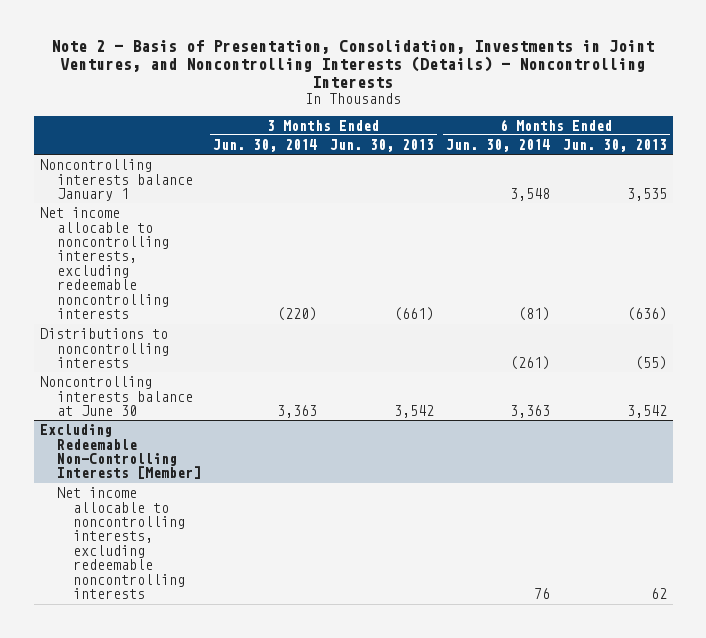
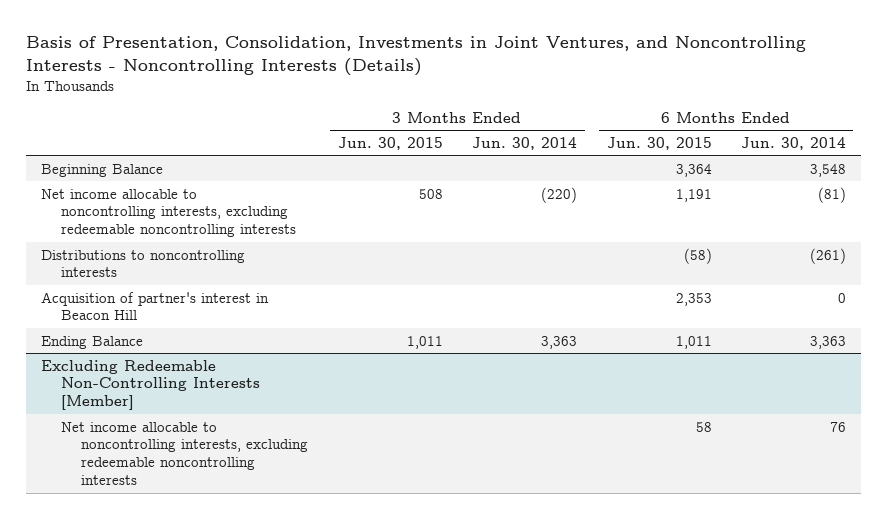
- Note 2 - Basis of Presentation, Consolidation, Investments in Joint Ventures, and Noncontrolling Interests (Details) - Noncontrolling Interests
+ Basis of Presentation, Consolidation, Investments in Joint Ventures, and Noncontrolling Interests - Noncontrolling Interests (Details)
- | 3 Months Ended Jun. 30, 2014 | 3 Months Ended Jun. 30, 2013 | 6 Months Ended Jun. 30, 2014 | 6 Months Ended Jun. 30, 2013
+ | 3 Months Ended Jun. 30, 2015 | 3 Months Ended Jun. 30, 2014 | 6 Months Ended Jun. 30, 2015 | 6 Months Ended Jun. 30, 2014
- Noncontrolling interests balance January 1 | | | 3,548 | 3,535
+ Beginning Balance | | | 3,364 | 3,548
- Noncontrolling interests balance at June 30 | 3,363 | 3,542 | 3,363 | 3,542
+ Acquisition of partner's interest in Beacon Hill | | | 2,353 | 0
+ Ending Balance | 1,011 | 3,363 | 1,011 | 3,363

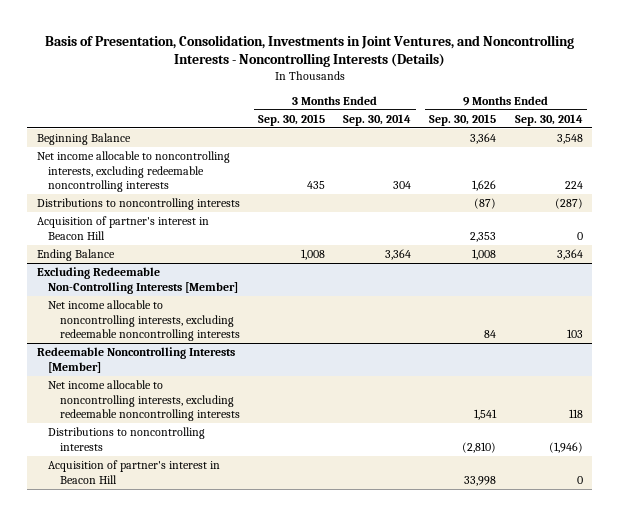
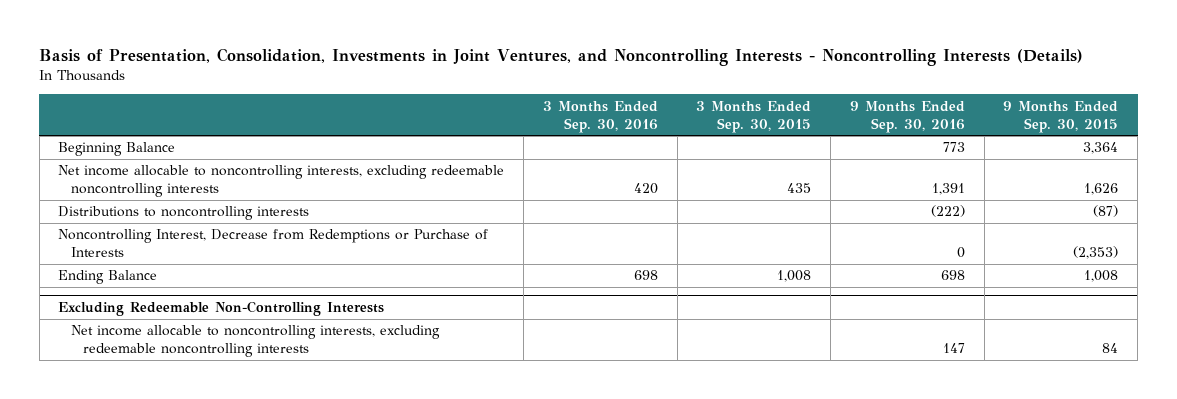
- | 3 Months Ended Sep. 30, 2015 | 3 Months Ended Sep. 30, 2014 | 9 Months Ended Sep. 30, 2015 | 9 Months Ended Sep. 30, 2014
+ | 3 Months Ended Sep. 30, 2016 | 3 Months Ended Sep. 30, 2015 | 9 Months Ended Sep. 30, 2016 | 9 Months Ended Sep. 30, 2015
- Acquisition of partner's interest in Beacon Hill | | | 2,353 | 0
+ Noncontrolling Interest, Decrease from Redemptions or Purchase of Interests | | | 0 | (2,353)
- Excluding Redeemable Non-Controlling Interests [Member]
+ Excluding Redeemable Non-Controlling Interests
- Redeemable Noncontrolling Interests [Member]
- Net income allocable to noncontrolling interests, excluding redeemable noncontrolling interests | | | 1,541 | 118
- Distributions to noncontrolling interests | | | (2,810) | (1,946)
- Acquisition of partner's interest in Beacon Hill | | | 33,998 | 0

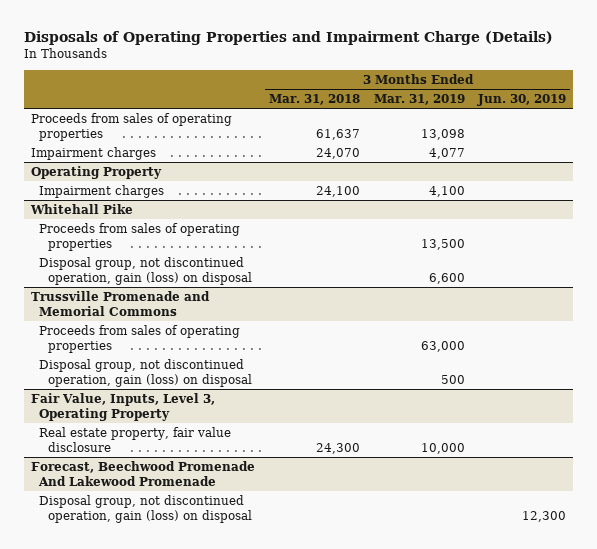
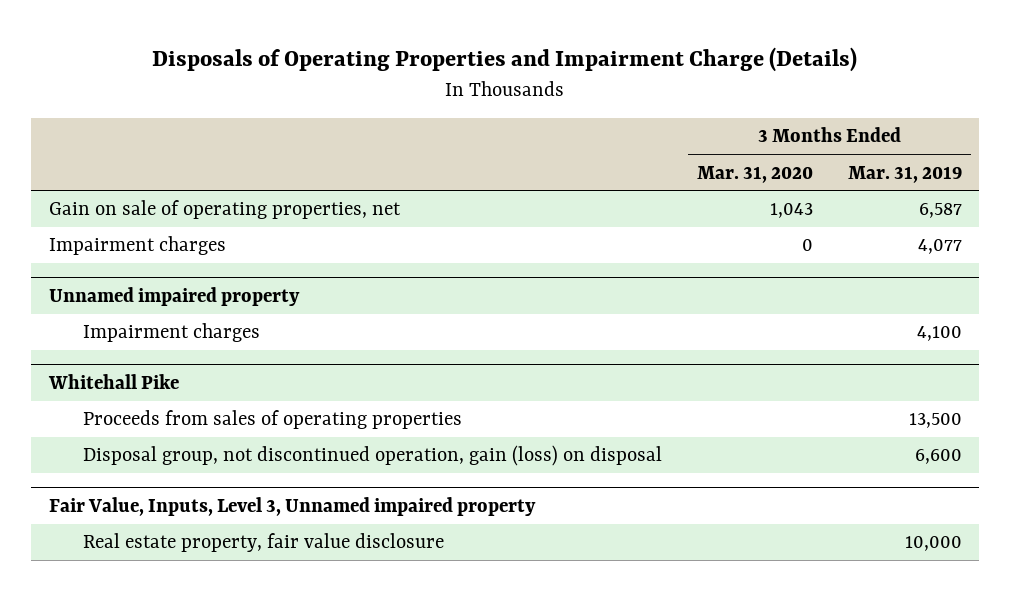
- | 3 Months Ended Mar. 31, 2018 | 3 Months Ended Mar. 31, 2019 | 3 Months Ended Jun. 30, 2019
+ | 3 Months Ended Mar. 31, 2020 | 3 Months Ended Mar. 31, 2019
- Proceeds from sales of operating properties | 61,637 | 13,098 |
+ Gain on sale of operating properties, net | 1,043 | 6,587
- Operating Property
+ Unnamed impaired property
- Trussville Promenade and Memorial Commons
- Proceeds from sales of operating properties | | 63,000 |
- Disposal group, not discontinued operation, gain (loss) on disposal | | 500 |
- Fair Value, Inputs, Level 3, Operating Property
+ Fair Value, Inputs, Level 3, Unnamed impaired property
- Forecast, Beechwood Promenade And Lakewood Promenade
- Disposal group, not discontinued operation, gain (loss) on disposal | | | 12,300

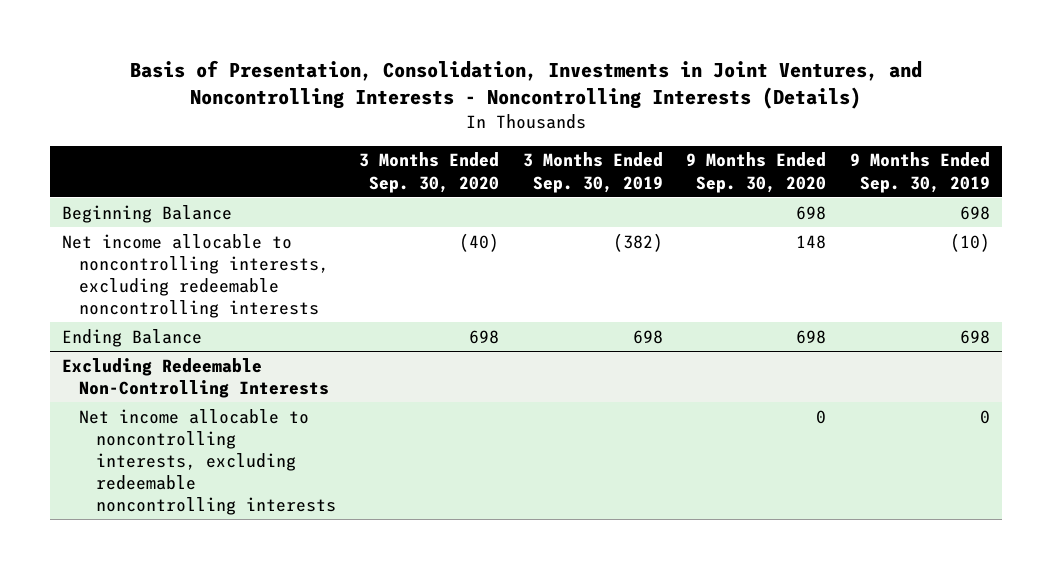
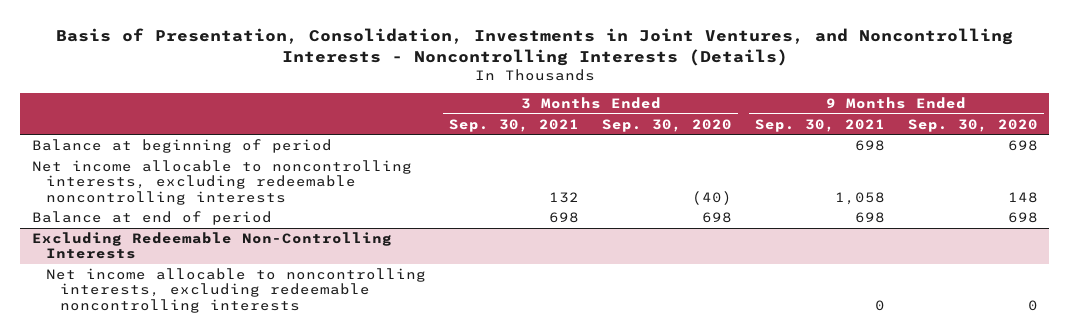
- | 3 Months Ended Sep. 30, 2020 | 3 Months Ended Sep. 30, 2019 | 9 Months Ended Sep. 30, 2020 | 9 Months Ended Sep. 30, 2019
+ | 3 Months Ended Sep. 30, 2021 | 3 Months Ended Sep. 30, 2020 | 9 Months Ended Sep. 30, 2021 | 9 Months Ended Sep. 30, 2020
- Beginning Balance | | | 698 | 698
+ Balance at beginning of period | | | 698 | 698
- Ending Balance | 698 | 698 | 698 | 698
+ Balance at end of period | 698 | 698 | 698 | 698

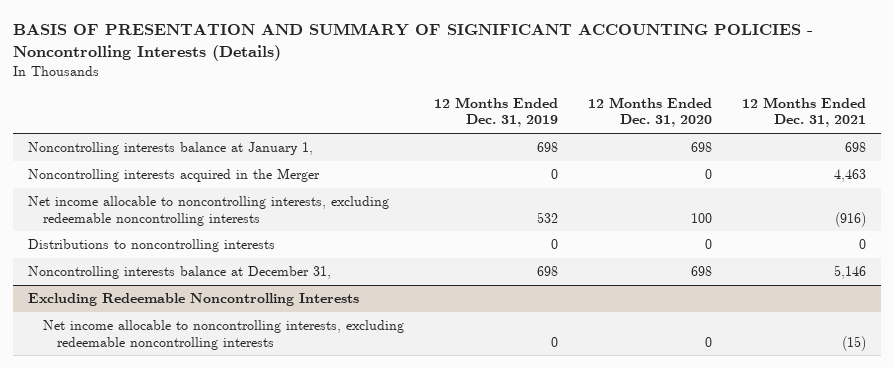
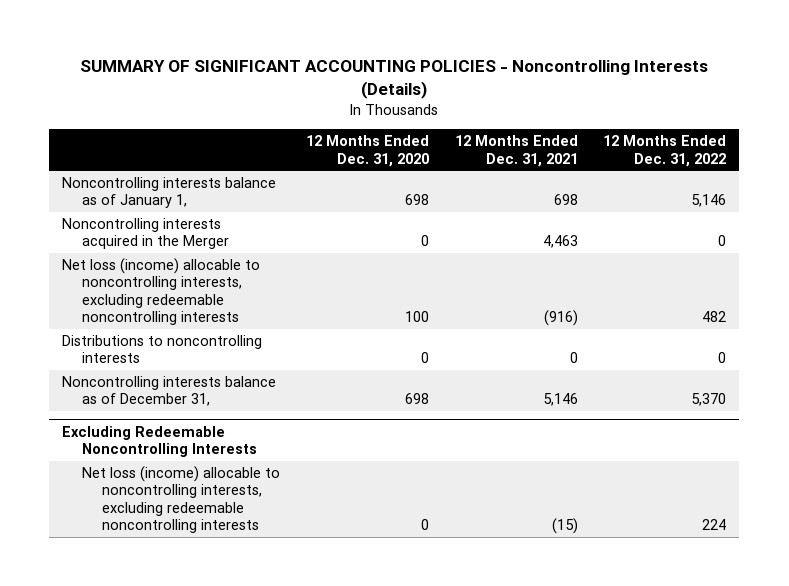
- BASIS OF PRESENTATION AND SUMMARY OF SIGNIFICANT ACCOUNTING POLICIES - Noncontrolling Interests (Details)
+ SUMMARY OF SIGNIFICANT ACCOUNTING POLICIES - Noncontrolling Interests (Details)
- | 12 Months Ended Dec. 31, 2019 | 12 Months Ended Dec. 31, 2020 | 12 Months Ended Dec. 31, 2021
+ | 12 Months Ended Dec. 31, 2020 | 12 Months Ended Dec. 31, 2021 | 12 Months Ended Dec. 31, 2022
- Noncontrolling interests balance at January 1, | 698 | 698 | 698
+ Noncontrolling interests balance as of January 1, | 698 | 698 | 5,146
- Net income allocable to noncontrolling interests, excluding redeemable noncontrolling interests | 532 | 100 | (916)
+ Net loss (income) allocable to noncontrolling interests, excluding redeemable noncontrolling interests | 100 | (916) | 482
- Noncontrolling interests balance at December 31, | 698 | 698 | 5,146
+ Noncontrolling interests balance as of December 31, | 698 | 5,146 | 5,370
@ Excluding Redeemable Noncontrolling Interests
- Net income allocable to noncontrolling interests, excluding redeemable noncontrolling interests | 0 | 0 | (15)
+ Net loss (income) allocable to noncontrolling interests, excluding redeemable noncontrolling interests | 0 | (15) | 224

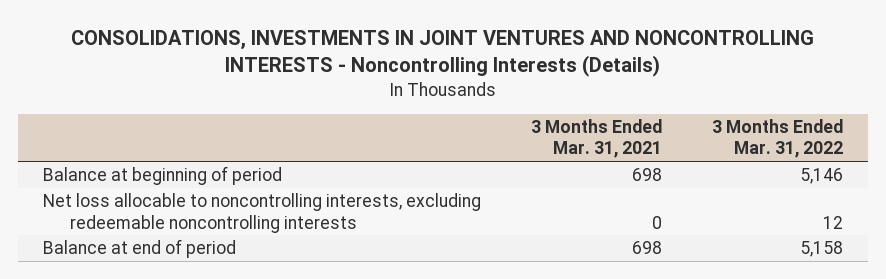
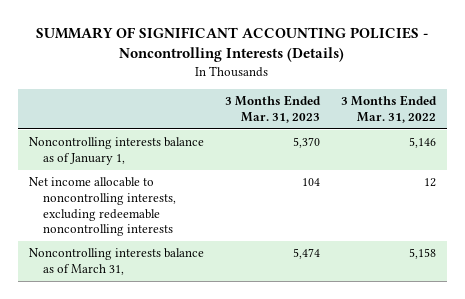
- CONSOLIDATIONS, INVESTMENTS IN JOINT VENTURES AND NONCONTROLLING INTERESTS - Noncontrolling Interests (Details)
+ SUMMARY OF SIGNIFICANT ACCOUNTING POLICIES - Noncontrolling Interests (Details)
- | 3 Months Ended Mar. 31, 2021 | 3 Months Ended Mar. 31, 2022
+ | 3 Months Ended Mar. 31, 2023 | 3 Months Ended Mar. 31, 2022
- Balance at beginning of period | 698 | 5,146
- Net loss allocable to noncontrolling interests, excluding redeemable noncontrolling interests | 0 | 12
- Balance at end of period | 698 | 5,158
+ Noncontrolling interests balance as of January 1, | 5,370 | 5,146
+ Net income allocable to noncontrolling interests, excluding redeemable noncontrolling interests | 104 | 12
+ Noncontrolling interests balance as of March 31, | 5,474 | 5,158

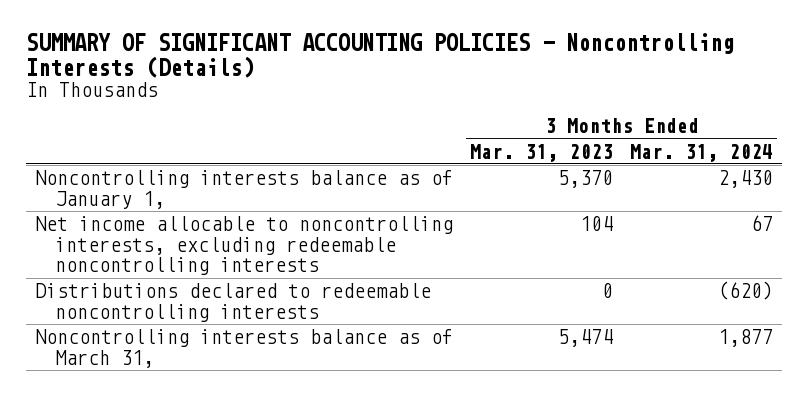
- | 3 Months Ended Mar. 31, 2023 | 3 Months Ended Mar. 31, 2022
+ | 3 Months Ended Mar. 31, 2023 | 3 Months Ended Mar. 31, 2024
+ Distributions declared to redeemable noncontrolling interests | 0 | (620)

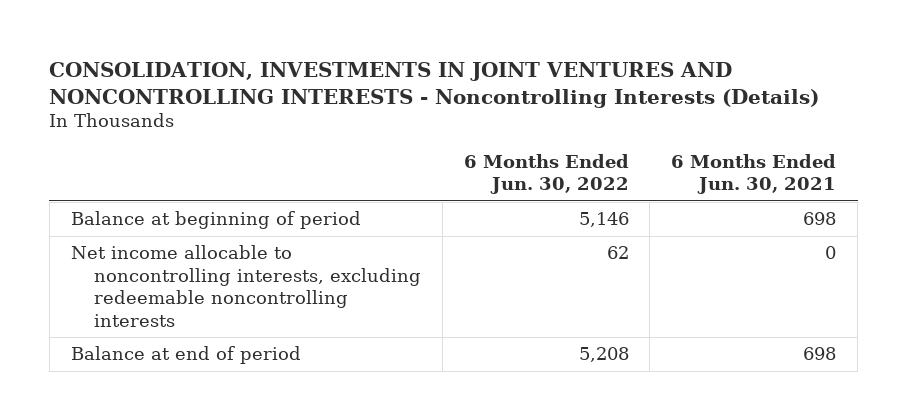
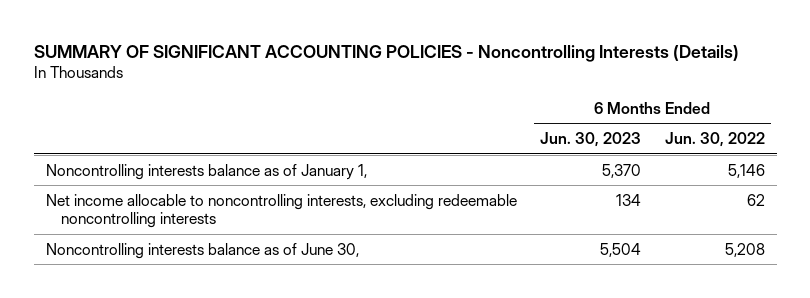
- CONSOLIDATION, INVESTMENTS IN JOINT VENTURES AND NONCONTROLLING INTERESTS - Noncontrolling Interests (Details)
+ SUMMARY OF SIGNIFICANT ACCOUNTING POLICIES - Noncontrolling Interests (Details)
- | 6 Months Ended Jun. 30, 2022 | 6 Months Ended Jun. 30, 2021
+ | 6 Months Ended Jun. 30, 2023 | 6 Months Ended Jun. 30, 2022
- Balance at beginning of period | 5,146 | 698
+ Noncontrolling interests balance as of January 1, | 5,370 | 5,146
- Balance at end of period | 5,208 | 698
+ Noncontrolling interests balance as of June 30, | 5,504 | 5,208

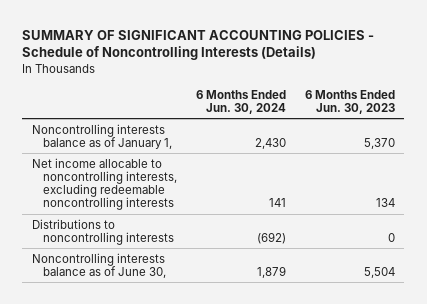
- SUMMARY OF SIGNIFICANT ACCOUNTING POLICIES - Noncontrolling Interests (Details)
+ SUMMARY OF SIGNIFICANT ACCOUNTING POLICIES - Schedule of Noncontrolling Interests (Details)
- | 6 Months Ended Jun. 30, 2023 | 6 Months Ended Jun. 30, 2022
+ | 6 Months Ended Jun. 30, 2024 | 6 Months Ended Jun. 30, 2023
+ Distributions to noncontrolling interests | (692) | 0

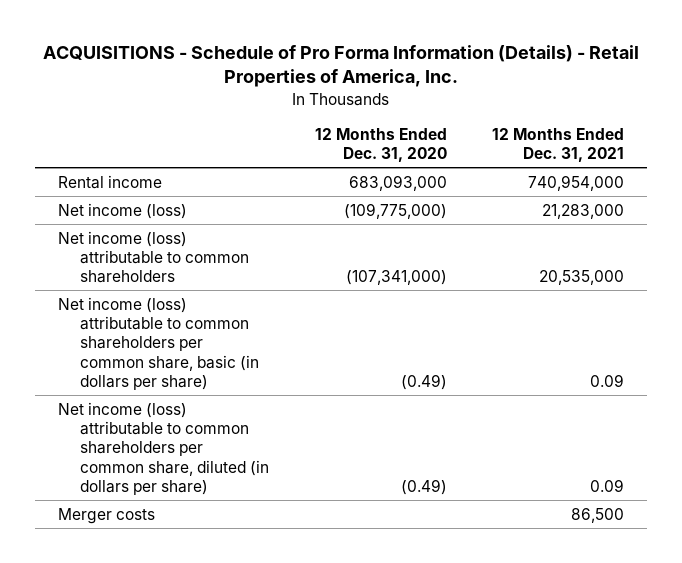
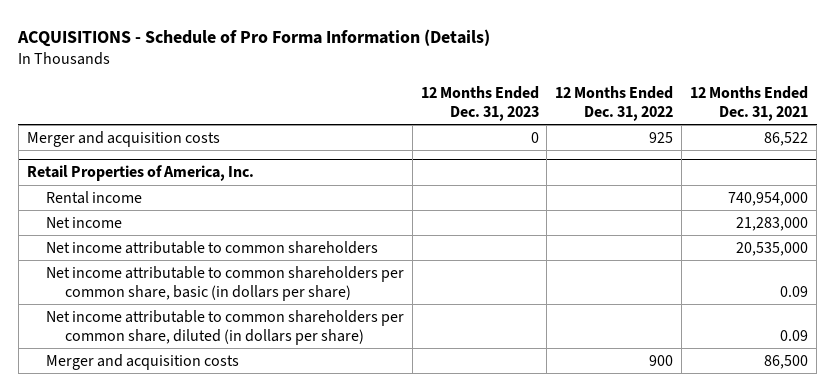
- ACQUISITIONS - Schedule of Pro Forma Information (Details) - Retail Properties of America, Inc.
+ ACQUISITIONS - Schedule of Pro Forma Information (Details)
- | 12 Months Ended Dec. 31, 2020 | 12 Months Ended Dec. 31, 2021
+ | 12 Months Ended Dec. 31, 2023 | 12 Months Ended Dec. 31, 2022 | 12 Months Ended Dec. 31, 2021
+ Merger and acquisition costs | 0 | 925 | 86,522
+ Retail Properties of America, Inc.
- Net income (loss) | (109,775,000) | 21,283,000
- Net income (loss) attributable to common shareholders | (107,341,000) | 20,535,000
- Net income (loss) attributable to common shareholders per common share, basic (in dollars per share) | (0.49) | 0.09
- Net income (loss) attributable to common shareholders per common share, diluted (in dollars per share) | (0.49) | 0.09
- Merger costs | | 86,500
+ Net income | | | 21,283,000
+ Net income attributable to common shareholders | | | 20,535,000
+ Net income attributable to common shareholders per common share, basic (in dollars per share) | | | 0.09
+ Net income attributable to common shareholders per common share, diluted (in dollars per share) | | | 0.09
+ Merger and acquisition costs | | 900 | 86,500

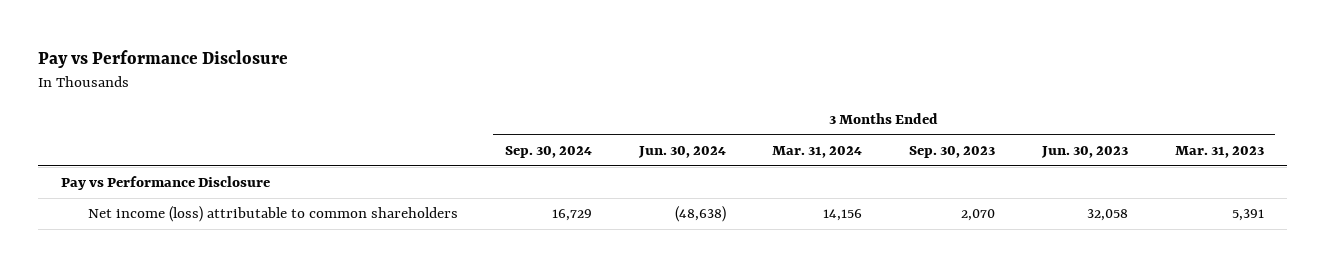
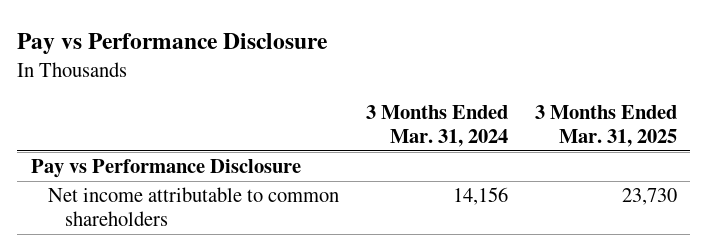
- | 3 Months Ended Sep. 30, 2024 | 3 Months Ended Jun. 30, 2024 | 3 Months Ended Mar. 31, 2024 | 3 Months Ended Sep. 30, 2023 | 3 Months Ended Jun. 30, 2023 | 3 Months Ended Mar. 31, 2023
+ | 3 Months Ended Mar. 31, 2024 | 3 Months Ended Mar. 31, 2025
- Net income (loss) attributable to common shareholders | 16,729 | (48,638) | 14,156 | 2,070 | 32,058 | 5,391
+ Net income attributable to common shareholders | 14,156 | 23,730

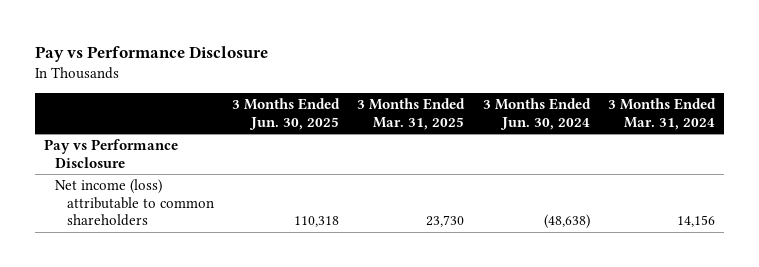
- | 3 Months Ended Mar. 31, 2024 | 3 Months Ended Mar. 31, 2025
+ | 3 Months Ended Jun. 30, 2025 | 3 Months Ended Mar. 31, 2025 | 3 Months Ended Jun. 30, 2024 | 3 Months Ended Mar. 31, 2024
- Net income attributable to common shareholders | 14,156 | 23,730
+ Net income (loss) attributable to common shareholders | 110,318 | 23,730 | (48,638) | 14,156

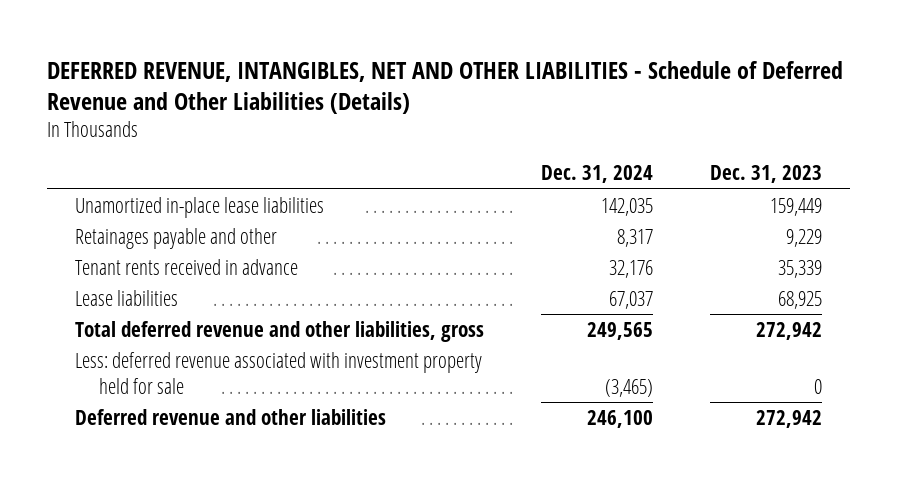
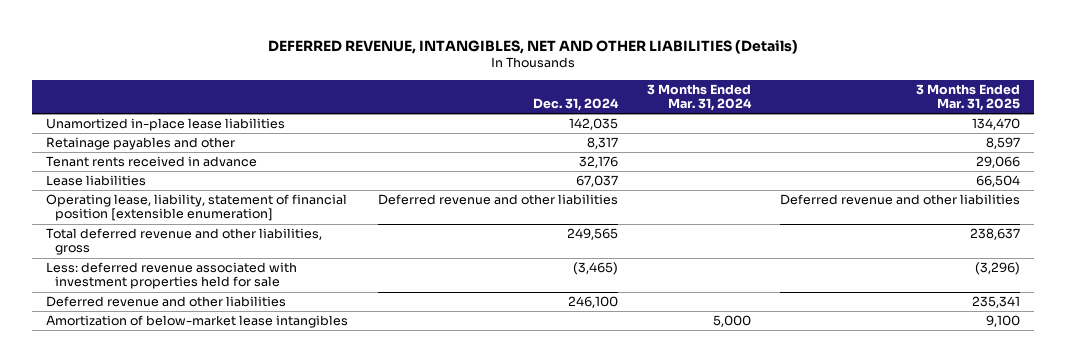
- DEFERRED REVENUE, INTANGIBLES, NET AND OTHER LIABILITIES - Schedule of Deferred Revenue and Other Liabilities (Details)
+ DEFERRED REVENUE, INTANGIBLES, NET AND OTHER LIABILITIES (Details)
- | Dec. 31, 2024 | Dec. 31, 2023
+ | Dec. 31, 2024 | 3 Months Ended Mar. 31, 2024 | 3 Months Ended Mar. 31, 2025
- Retainages payable and other | 8,317 | 9,229
+ Retainage payables and other | 8,317 | | 8,597
+ Operating lease, liability, statement of financial position [extensible enumeration] | Deferred revenue and other liabilities | | Deferred revenue and other liabilities
- Less: deferred revenue associated with investment property held for sale | (3,465) | 0
+ Less: deferred revenue associated with investment properties held for sale | (3,465) | | (3,296)
+ Amortization of below-market lease intangibles | | 5,000 | 9,100

